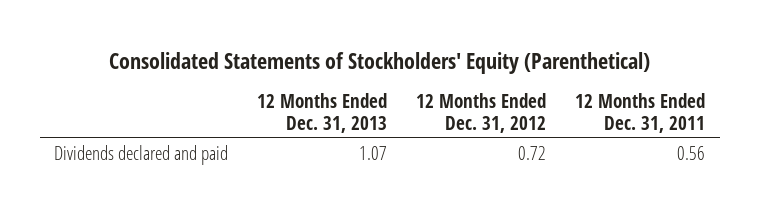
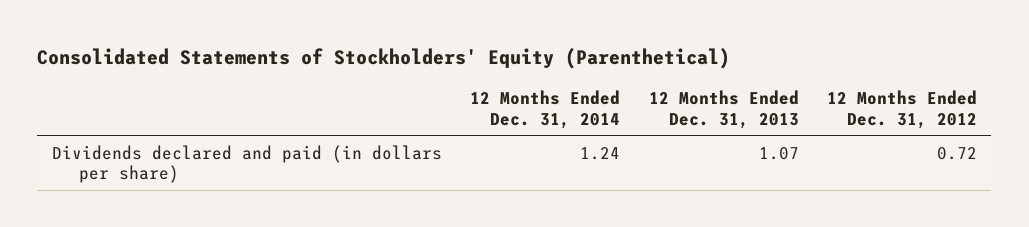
- | 12 Months Ended Dec. 31, 2013 | 12 Months Ended Dec. 31, 2012 | 12 Months Ended Dec. 31, 2011
+ | 12 Months Ended Dec. 31, 2014 | 12 Months Ended Dec. 31, 2013 | 12 Months Ended Dec. 31, 2012
- Dividends declared and paid | 1.07 | 0.72 | 0.56
+ Dividends declared and paid (in dollars per share) | 1.24 | 1.07 | 0.72

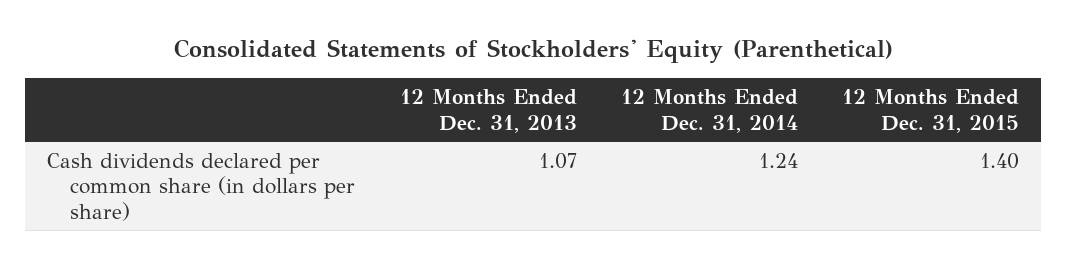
- | 12 Months Ended Dec. 31, 2014 | 12 Months Ended Dec. 31, 2013 | 12 Months Ended Dec. 31, 2012
+ | 12 Months Ended Dec. 31, 2013 | 12 Months Ended Dec. 31, 2014 | 12 Months Ended Dec. 31, 2015
- Dividends declared and paid (in dollars per share) | 1.24 | 1.07 | 0.72
+ Cash dividends declared per common share (in dollars per share) | 1.07 | 1.24 | 1.40

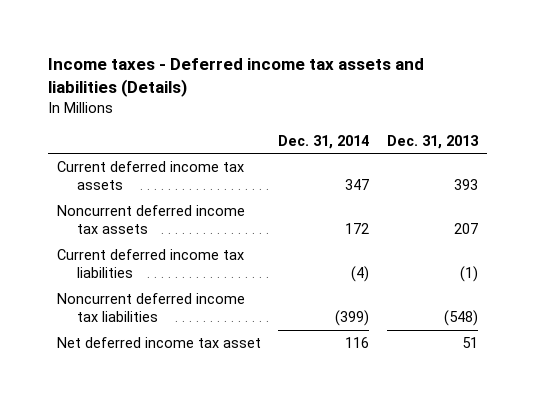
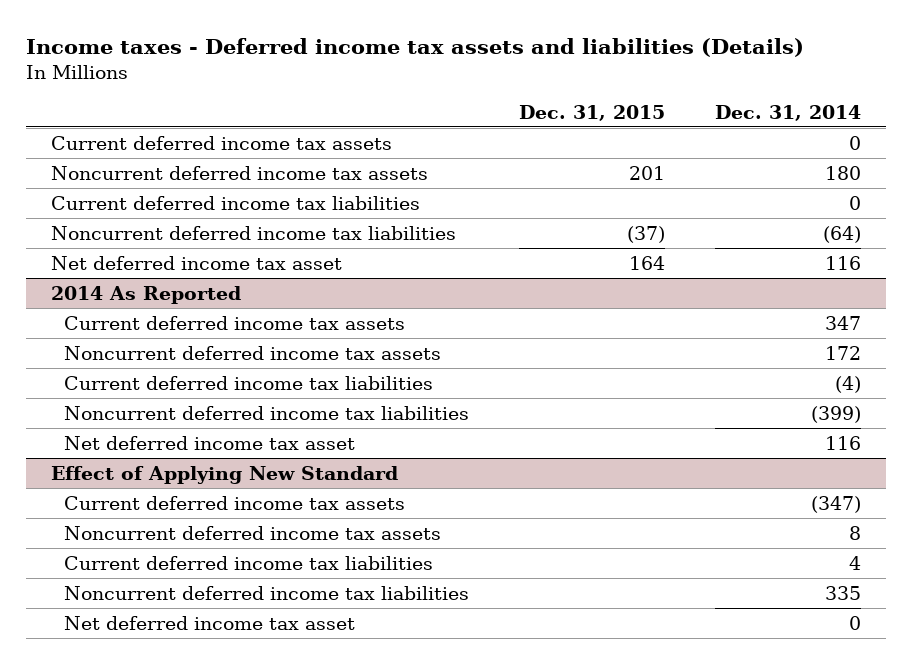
- | Dec. 31, 2014 | Dec. 31, 2013
+ | Dec. 31, 2015 | Dec. 31, 2014
+ Current deferred income tax assets | | 0
+ Noncurrent deferred income tax assets | 201 | 180
+ Current deferred income tax liabilities | | 0
+ Noncurrent deferred income tax liabilities | (37) | (64)
+ Net deferred income tax asset | 164 | 116
+ 2014 As Reported
+ Effect of Applying New Standard
+ Current deferred income tax assets | | (347)
+ Noncurrent deferred income tax assets | | 8
+ Current deferred income tax liabilities | | 4
+ Noncurrent deferred income tax liabilities | | 335
+ Net deferred income tax asset | | 0

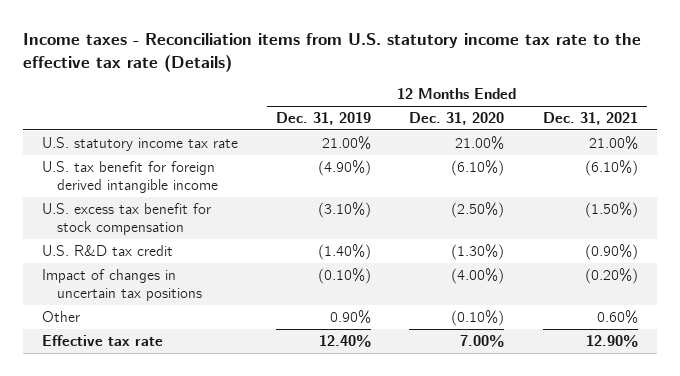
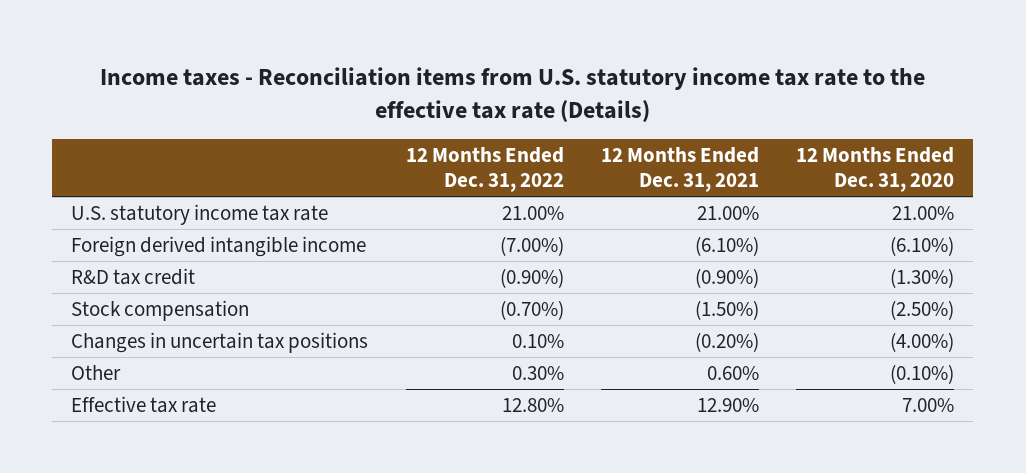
- | 12 Months Ended Dec. 31, 2019 | 12 Months Ended Dec. 31, 2020 | 12 Months Ended Dec. 31, 2021
+ | 12 Months Ended Dec. 31, 2022 | 12 Months Ended Dec. 31, 2021 | 12 Months Ended Dec. 31, 2020
- U.S. tax benefit for foreign derived intangible income | (4.90%) | (6.10%) | (6.10%)
- U.S. excess tax benefit for stock compensation | (3.10%) | (2.50%) | (1.50%)
- U.S. R&D tax credit | (1.40%) | (1.30%) | (0.90%)
- Impact of changes in uncertain tax positions | (0.10%) | (4.00%) | (0.20%)
+ Foreign derived intangible income | (7.00%) | (6.10%) | (6.10%)
+ R&D tax credit | (0.90%) | (0.90%) | (1.30%)
+ Stock compensation | (0.70%) | (1.50%) | (2.50%)
+ Changes in uncertain tax positions | 0.10% | (0.20%) | (4.00%)

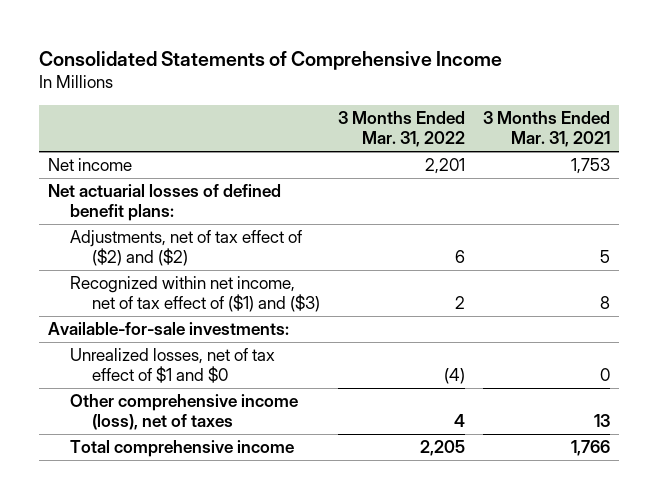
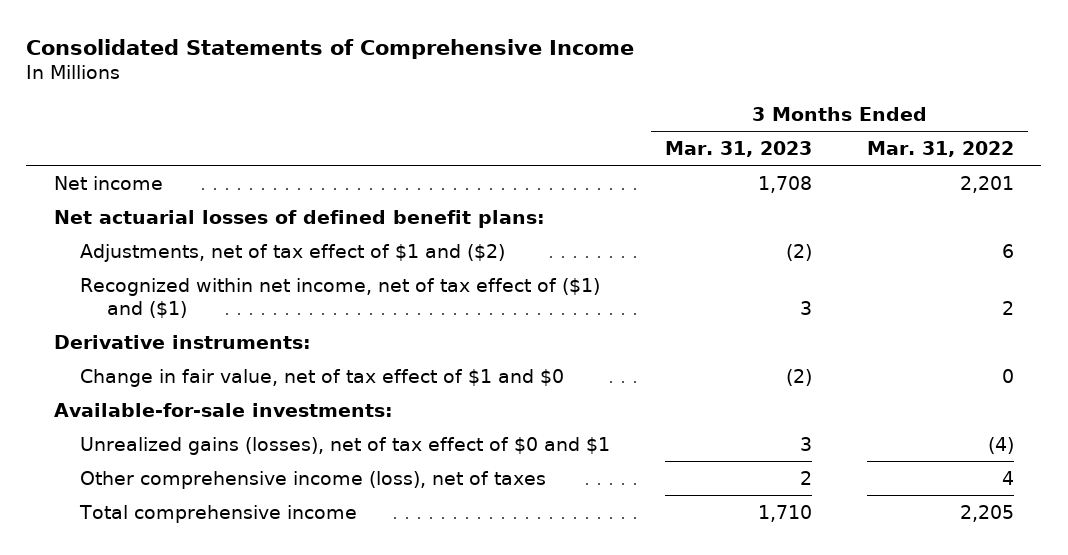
- | 3 Months Ended Mar. 31, 2022 | 3 Months Ended Mar. 31, 2021
+ | 3 Months Ended Mar. 31, 2023 | 3 Months Ended Mar. 31, 2022
- Adjustments, net of tax effect of ($2) and ($2) | 6 | 5
- Recognized within net income, net of tax effect of ($1) and ($3) | 2 | 8
+ Adjustments, net of tax effect of $1 and ($2) | (2) | 6
+ Recognized within net income, net of tax effect of ($1) and ($1) | 3 | 2
+ Derivative instruments:
+ Change in fair value, net of tax effect of $1 and $0 | (2) | 0
- Unrealized losses, net of tax effect of $1 and $0 | (4) | 0
+ Unrealized gains (losses), net of tax effect of $0 and $1 | 3 | (4)

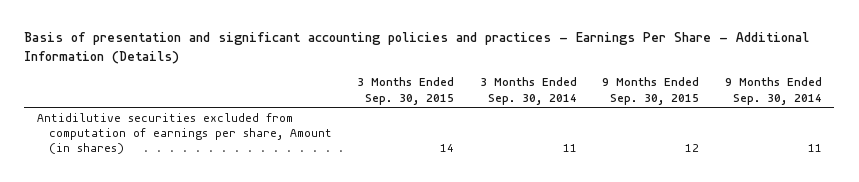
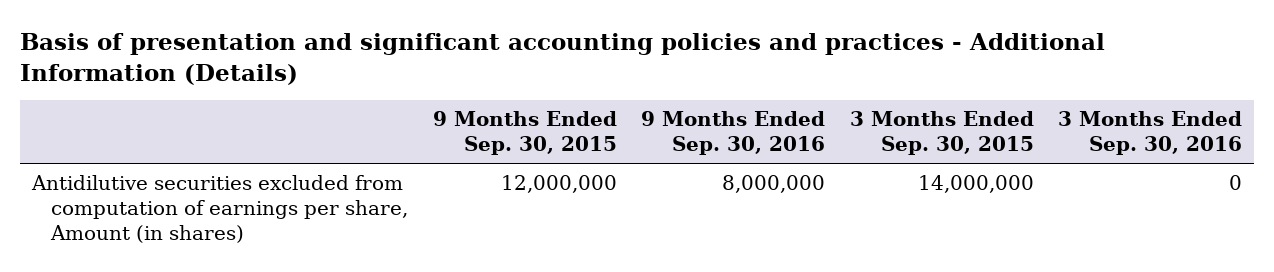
- Basis of presentation and significant accounting policies and practices - Earnings Per Share - Additional Information (Details)
+ Basis of presentation and significant accounting policies and practices - Additional Information (Details)
- | 3 Months Ended Sep. 30, 2015 | 3 Months Ended Sep. 30, 2014 | 9 Months Ended Sep. 30, 2015 | 9 Months Ended Sep. 30, 2014
+ | 9 Months Ended Sep. 30, 2015 | 9 Months Ended Sep. 30, 2016 | 3 Months Ended Sep. 30, 2015 | 3 Months Ended Sep. 30, 2016
- Antidilutive securities excluded from computation of earnings per share, Amount (in shares) | 14 | 11 | 12 | 11
+ Antidilutive securities excluded from computation of earnings per share, Amount (in shares) | 12,000,000 | 8,000,000 | 14,000,000 | 0

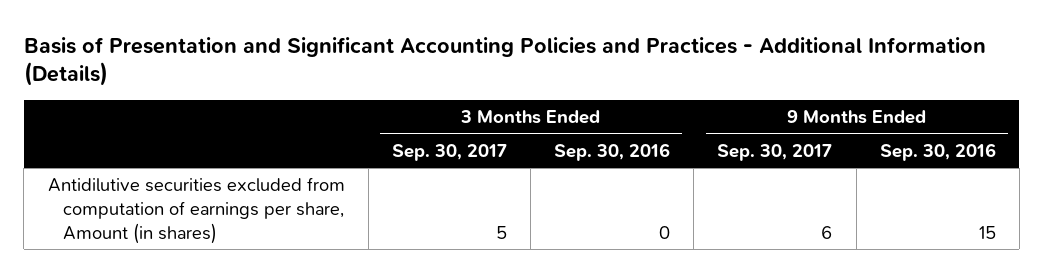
- Basis of presentation and significant accounting policies and practices - Additional Information (Details)
+ Basis of Presentation and Significant Accounting Policies and Practices - Additional Information (Details)
- | 9 Months Ended Sep. 30, 2015 | 9 Months Ended Sep. 30, 2016 | 3 Months Ended Sep. 30, 2015 | 3 Months Ended Sep. 30, 2016
+ | 3 Months Ended Sep. 30, 2017 | 3 Months Ended Sep. 30, 2016 | 9 Months Ended Sep. 30, 2017 | 9 Months Ended Sep. 30, 2016
- Antidilutive securities excluded from computation of earnings per share, Amount (in shares) | 12,000,000 | 8,000,000 | 14,000,000 | 0
+ Antidilutive securities excluded from computation of earnings per share, Amount (in shares) | 5 | 0 | 6 | 15

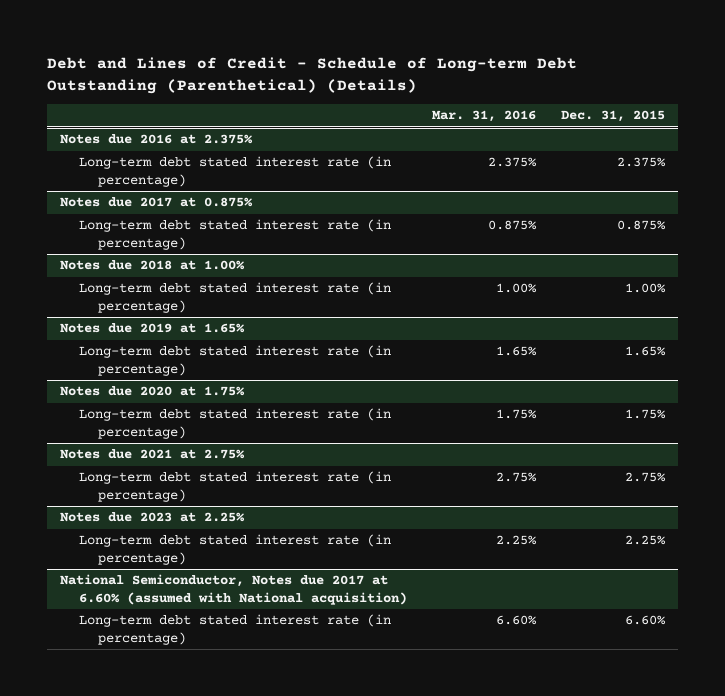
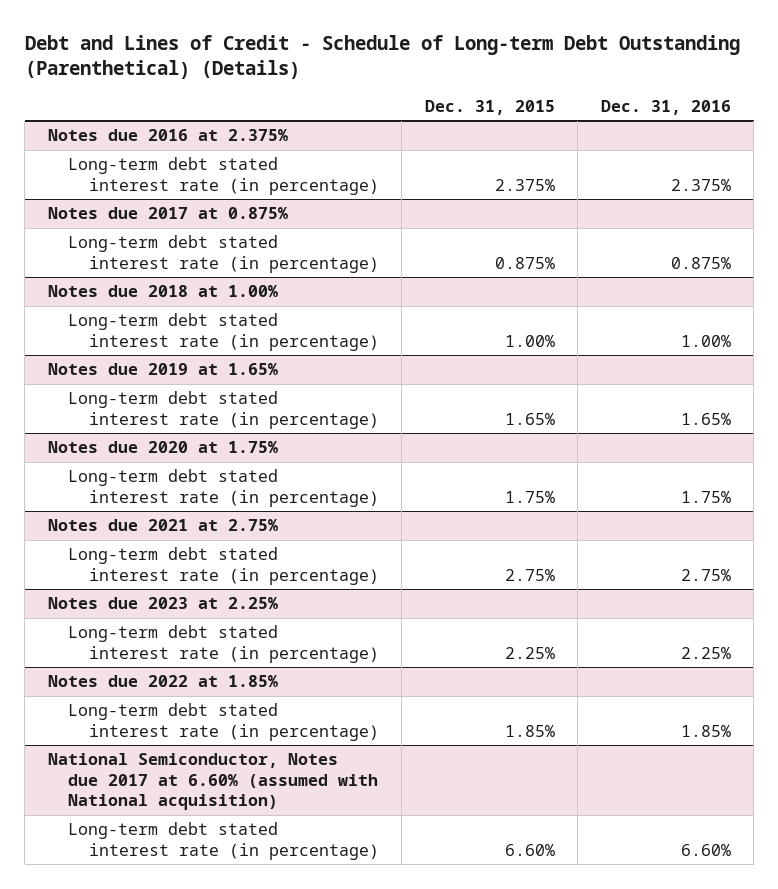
- | Mar. 31, 2016 | Dec. 31, 2015
+ | Dec. 31, 2015 | Dec. 31, 2016
+ Notes due 2022 at 1.85%
+ Long-term debt stated interest rate (in percentage) | 1.85% | 1.85%

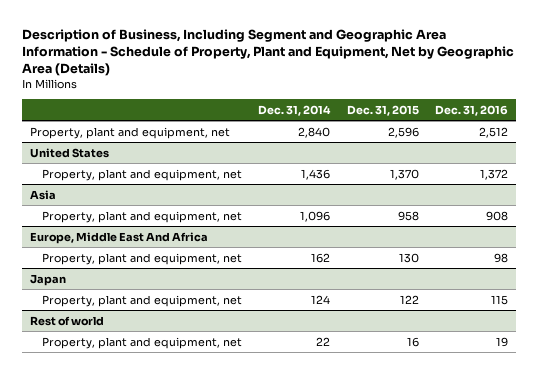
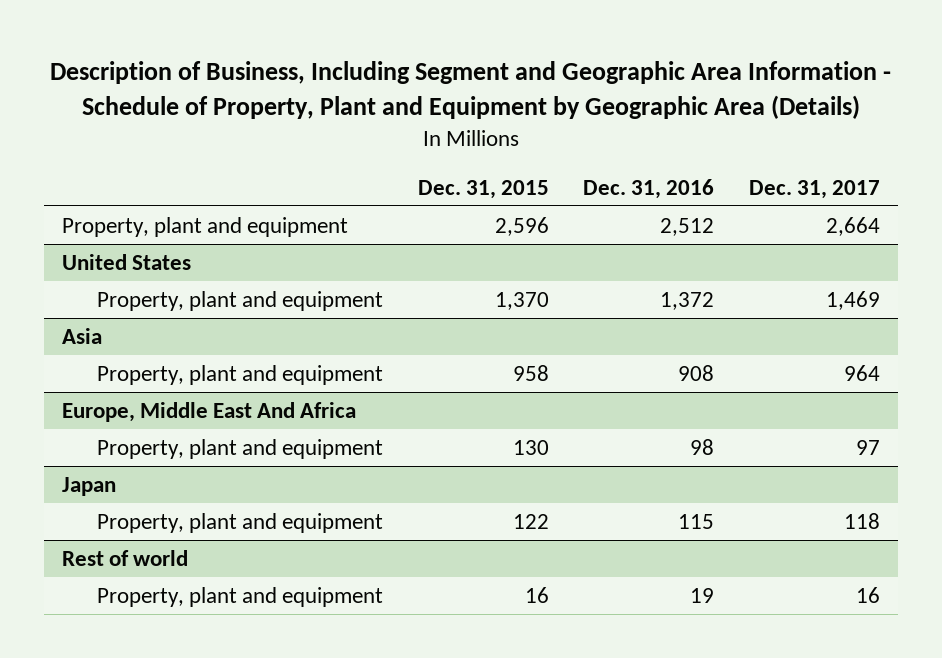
- Description of Business, Including Segment and Geographic Area Information - Schedule of Property, Plant and Equipment, Net by Geographic Area (Details)
+ Description of Business, Including Segment and Geographic Area Information - Schedule of Property, Plant and Equipment by Geographic Area (Details)
- | Dec. 31, 2014 | Dec. 31, 2015 | Dec. 31, 2016
+ | Dec. 31, 2015 | Dec. 31, 2016 | Dec. 31, 2017
- Property, plant and equipment, net | 2,840 | 2,596 | 2,512
+ Property, plant and equipment | 2,596 | 2,512 | 2,664
@ United States
- Property, plant and equipment, net | 1,436 | 1,370 | 1,372
+ Property, plant and equipment | 1,370 | 1,372 | 1,469
@ Asia
- Property, plant and equipment, net | 1,096 | 958 | 908
+ Property, plant and equipment | 958 | 908 | 964
@ Europe, Middle East And Africa
- Property, plant and equipment, net | 162 | 130 | 98
+ Property, plant and equipment | 130 | 98 | 97
@ Japan
- Property, plant and equipment, net | 124 | 122 | 115
+ Property, plant and equipment | 122 | 115 | 118
@ Rest of world
- Property, plant and equipment, net | 22 | 16 | 19
+ Property, plant and equipment | 16 | 19 | 16

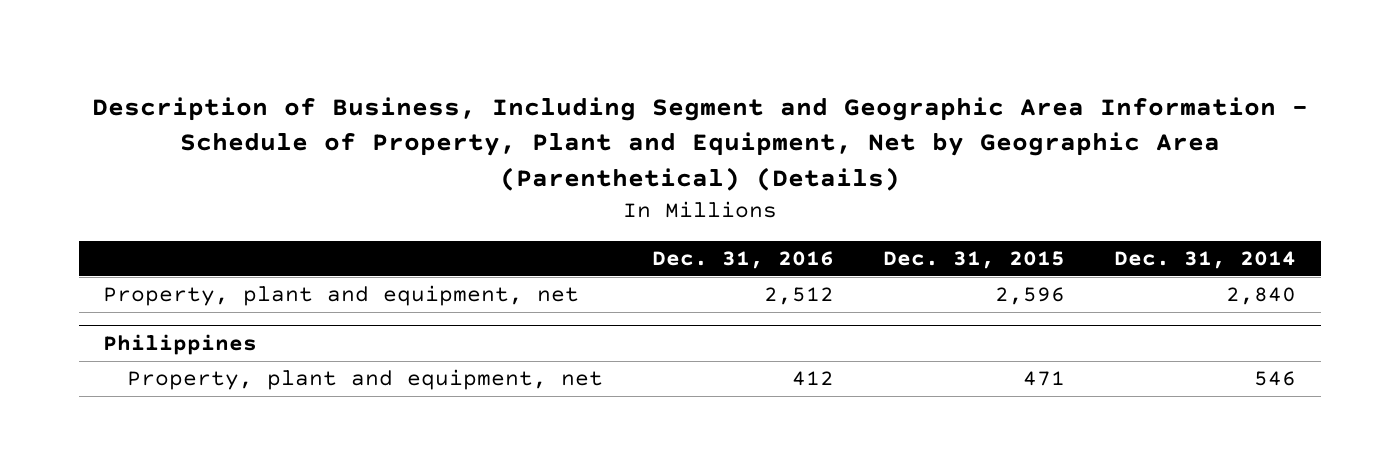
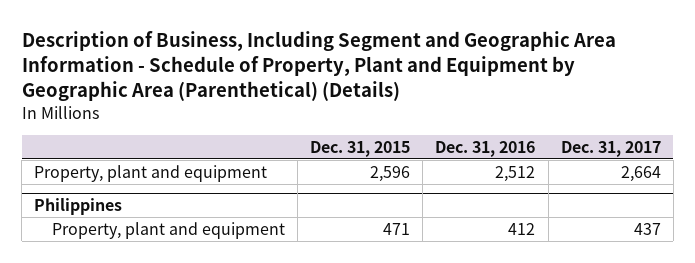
- Description of Business, Including Segment and Geographic Area Information - Schedule of Property, Plant and Equipment, Net by Geographic Area (Parenthetical) (Details)
+ Description of Business, Including Segment and Geographic Area Information - Schedule of Property, Plant and Equipment by Geographic Area (Parenthetical) (Details)
- | Dec. 31, 2016 | Dec. 31, 2015 | Dec. 31, 2014
+ | Dec. 31, 2015 | Dec. 31, 2016 | Dec. 31, 2017
- Property, plant and equipment, net | 2,512 | 2,596 | 2,840
+ Property, plant and equipment | 2,596 | 2,512 | 2,664
@ Philippines
- Property, plant and equipment, net | 412 | 471 | 546
+ Property, plant and equipment | 471 | 412 | 437

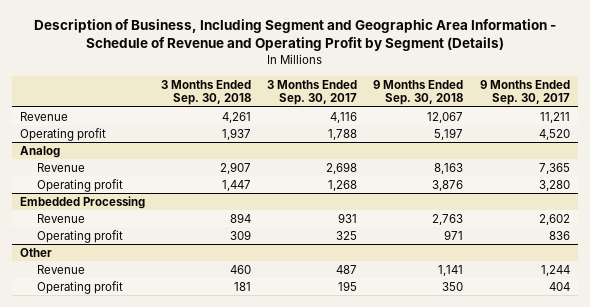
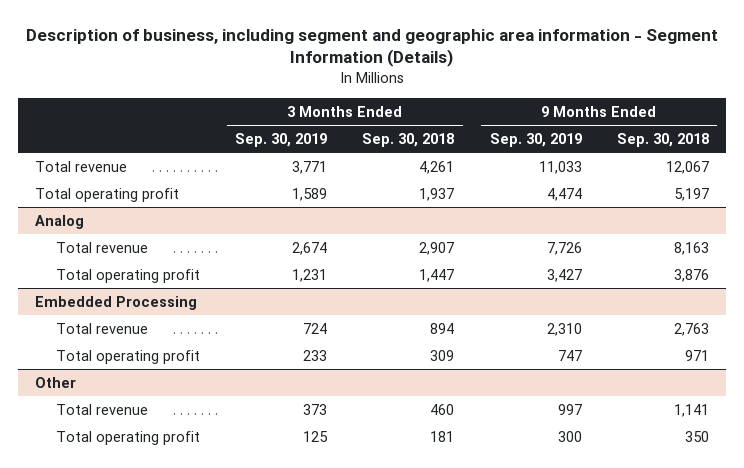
- Description of Business, Including Segment and Geographic Area Information - Schedule of Revenue and Operating Profit by Segment (Details)
+ Description of business, including segment and geographic area information - Segment Information (Details)
- | 3 Months Ended Sep. 30, 2018 | 3 Months Ended Sep. 30, 2017 | 9 Months Ended Sep. 30, 2018 | 9 Months Ended Sep. 30, 2017
+ | 3 Months Ended Sep. 30, 2019 | 3 Months Ended Sep. 30, 2018 | 9 Months Ended Sep. 30, 2019 | 9 Months Ended Sep. 30, 2018
- Revenue | 4,261 | 4,116 | 12,067 | 11,211
- Operating profit | 1,937 | 1,788 | 5,197 | 4,520
+ Total revenue | 3,771 | 4,261 | 11,033 | 12,067
+ Total operating profit | 1,589 | 1,937 | 4,474 | 5,197
@ Analog
- Revenue | 2,907 | 2,698 | 8,163 | 7,365
- Operating profit | 1,447 | 1,268 | 3,876 | 3,280
+ Total revenue | 2,674 | 2,907 | 7,726 | 8,163
+ Total operating profit | 1,231 | 1,447 | 3,427 | 3,876
@ Embedded Processing
- Revenue | 894 | 931 | 2,763 | 2,602
- Operating profit | 309 | 325 | 971 | 836
+ Total revenue | 724 | 894 | 2,310 | 2,763
+ Total operating profit | 233 | 309 | 747 | 971
@ Other
- Revenue | 460 | 487 | 1,141 | 1,244
- Operating profit | 181 | 195 | 350 | 404
+ Total revenue | 373 | 460 | 997 | 1,141
+ Total operating profit | 125 | 181 | 300 | 350

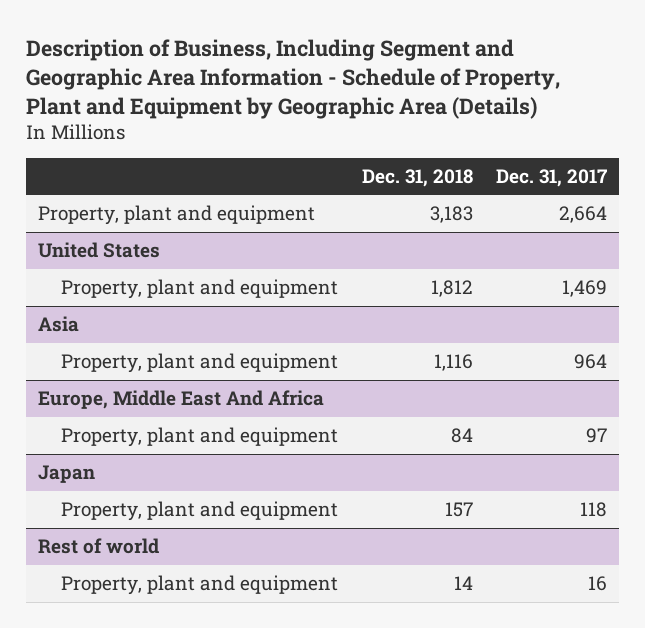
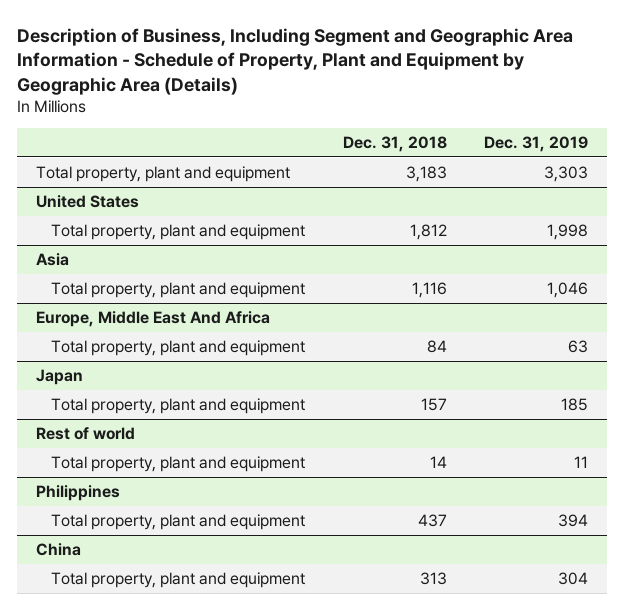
- | Dec. 31, 2018 | Dec. 31, 2017
+ | Dec. 31, 2018 | Dec. 31, 2019
- Property, plant and equipment | 3,183 | 2,664
+ Total property, plant and equipment | 3,183 | 3,303
@ United States
- Property, plant and equipment | 1,812 | 1,469
+ Total property, plant and equipment | 1,812 | 1,998
@ Asia
- Property, plant and equipment | 1,116 | 964
+ Total property, plant and equipment | 1,116 | 1,046
@ Europe, Middle East And Africa
- Property, plant and equipment | 84 | 97
+ Total property, plant and equipment | 84 | 63
@ Japan
- Property, plant and equipment | 157 | 118
+ Total property, plant and equipment | 157 | 185
@ Rest of world
- Property, plant and equipment | 14 | 16
+ Total property, plant and equipment | 14 | 11
+ Philippines
+ Total property, plant and equipment | 437 | 394
+ China
+ Total property, plant and equipment | 313 | 304

